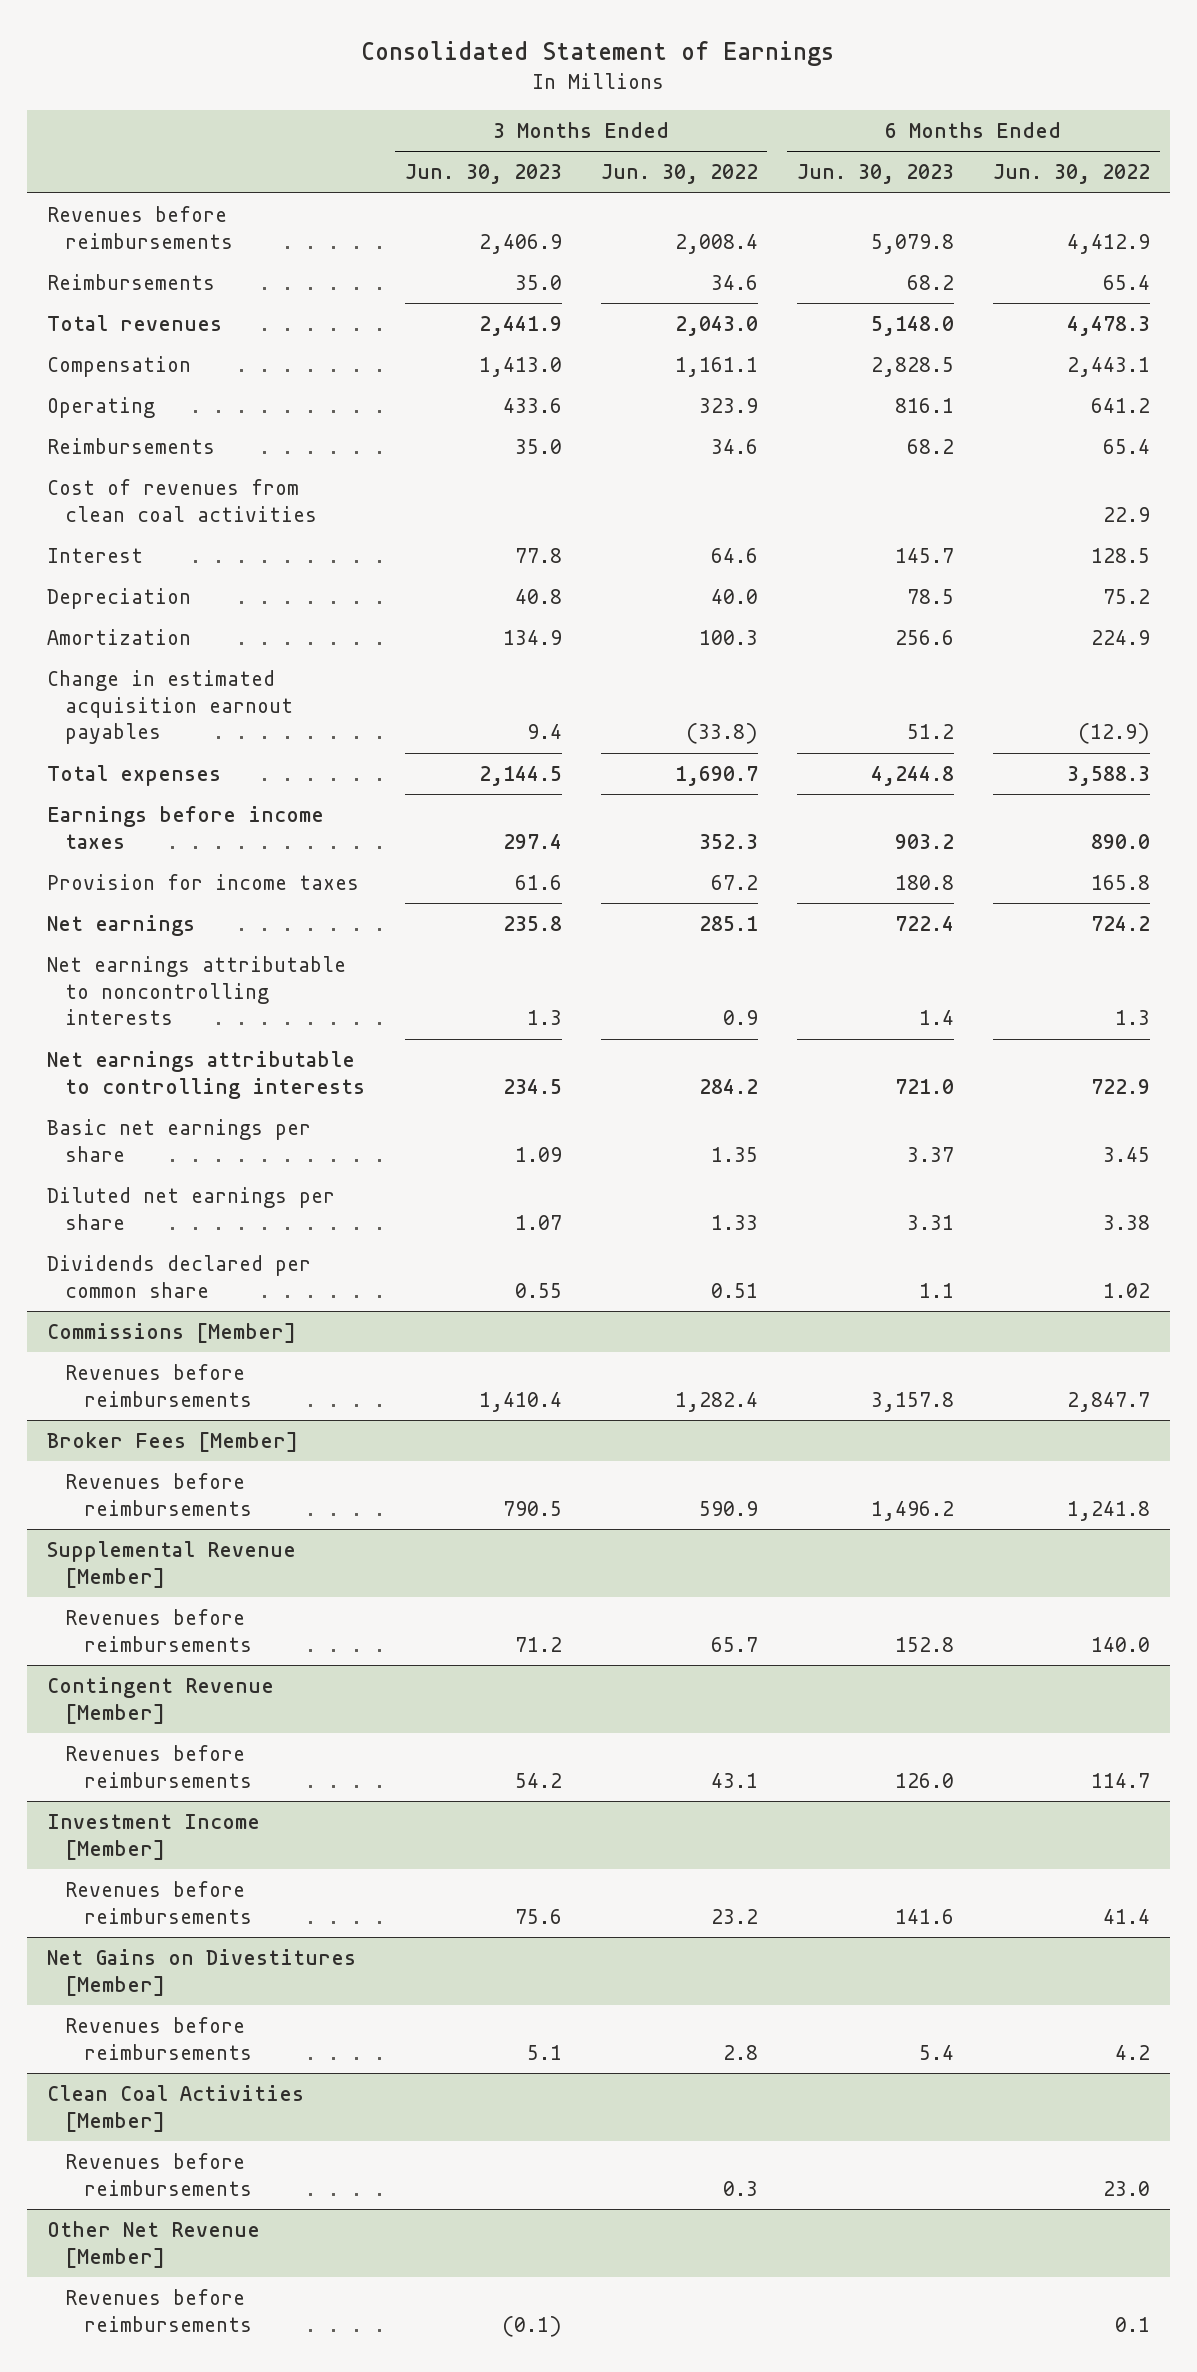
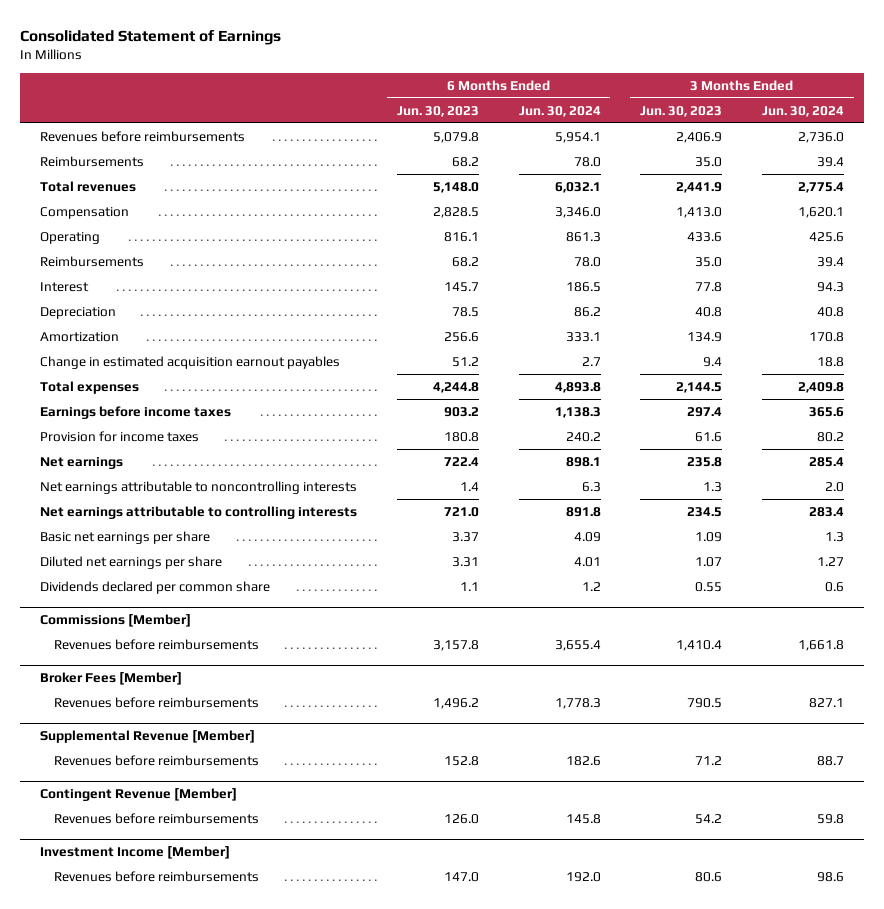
- | 3 Months Ended Jun. 30, 2023 | 3 Months Ended Jun. 30, 2022 | 6 Months Ended Jun. 30, 2023 | 6 Months Ended Jun. 30, 2022
+ | 6 Months Ended Jun. 30, 2023 | 6 Months Ended Jun. 30, 2024 | 3 Months Ended Jun. 30, 2023 | 3 Months Ended Jun. 30, 2024
- Cost of revenues from clean coal activities | | | | 22.9
@ Investment Income [Member]
- Revenues before reimbursements | 75.6 | 23.2 | 141.6 | 41.4
- Net Gains on Divestitures [Member]
- Revenues before reimbursements | 5.1 | 2.8 | 5.4 | 4.2
- Clean Coal Activities [Member]
- Revenues before reimbursements | | 0.3 | | 23.0
- Other Net Revenue [Member]
- Revenues before reimbursements | (0.1) | | | 0.1
@ Investment Income [Member]
+ Revenues before reimbursements | 147.0 | 192.0 | 80.6 | 98.6

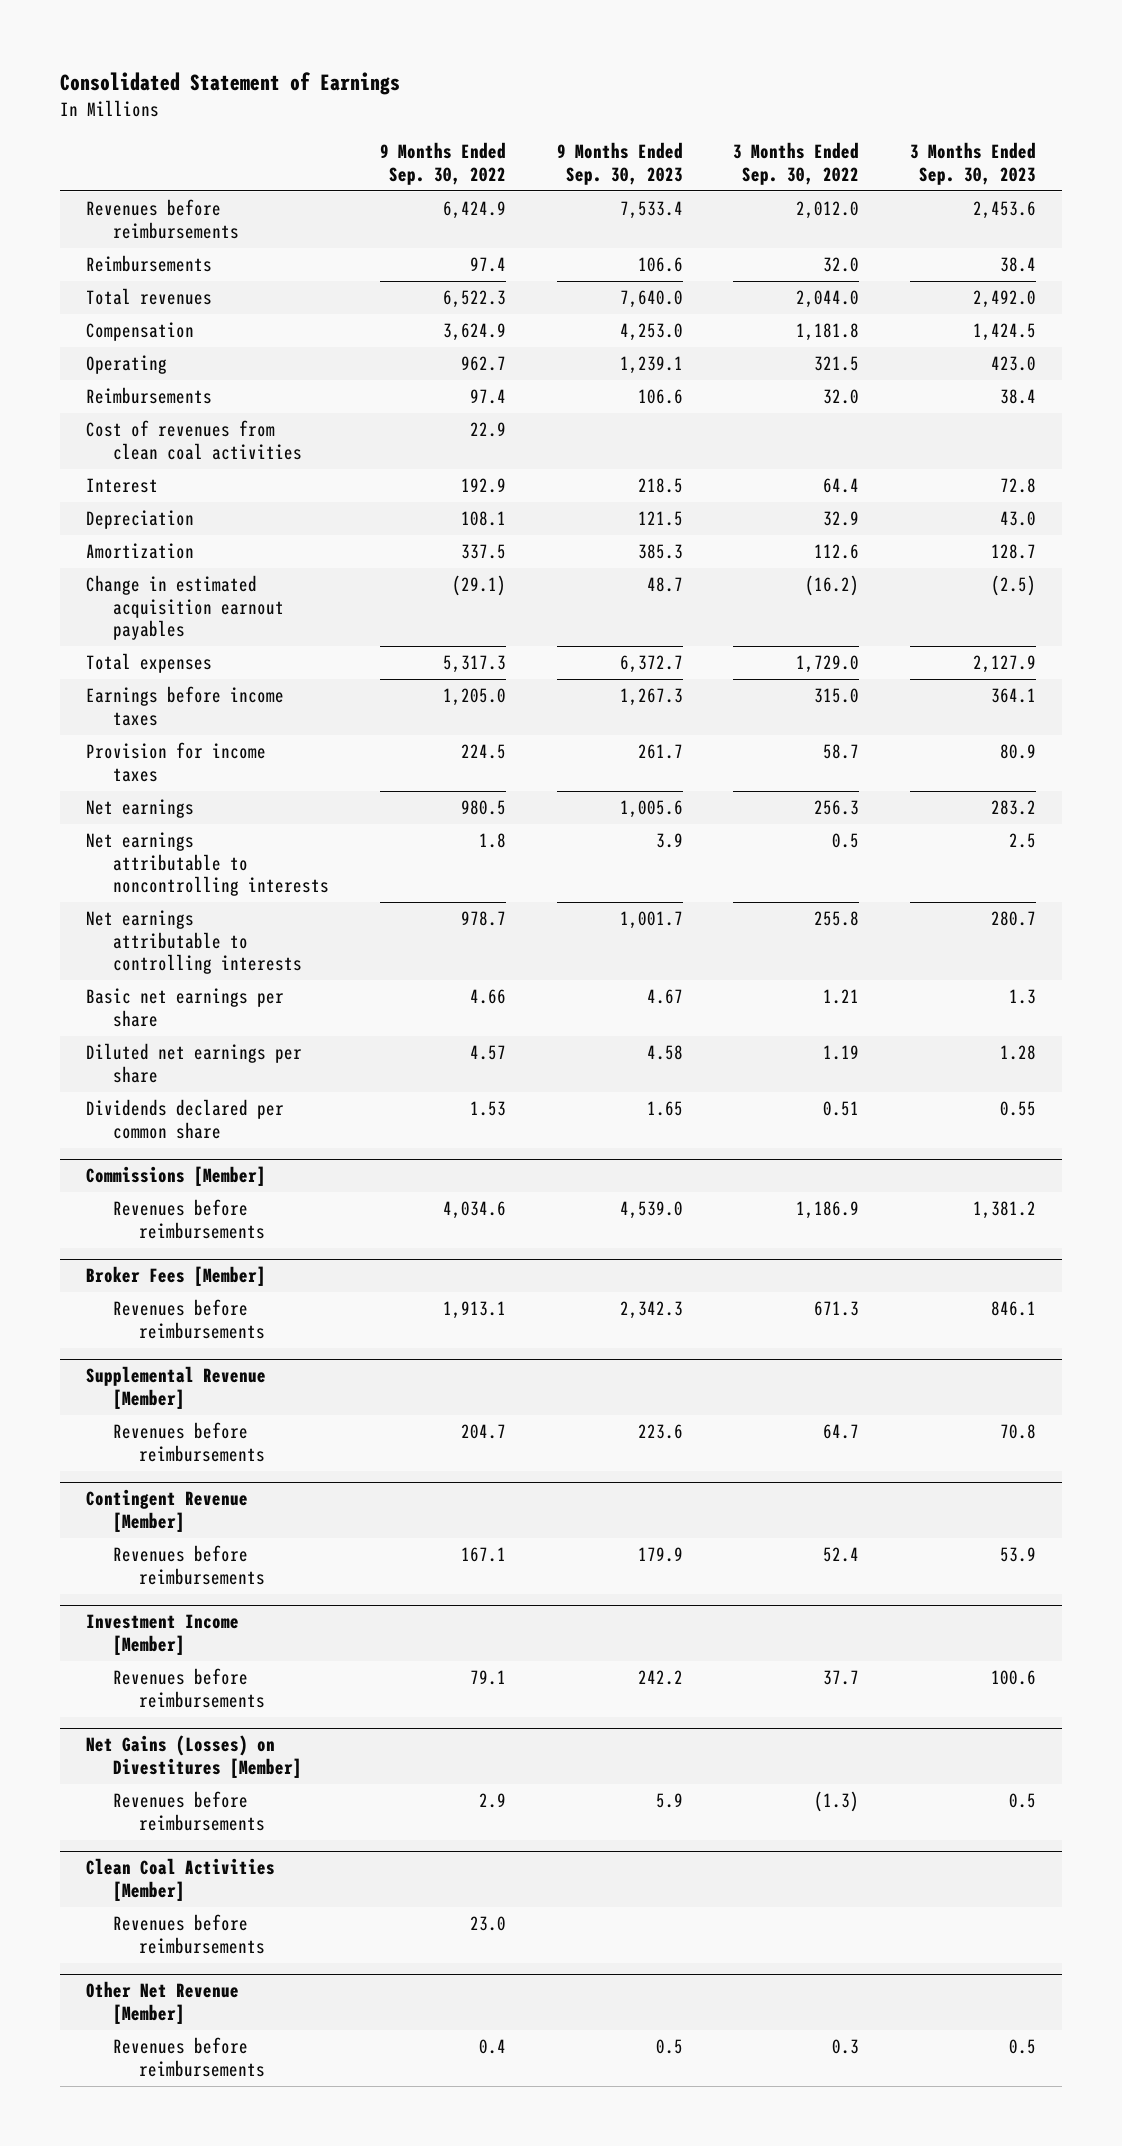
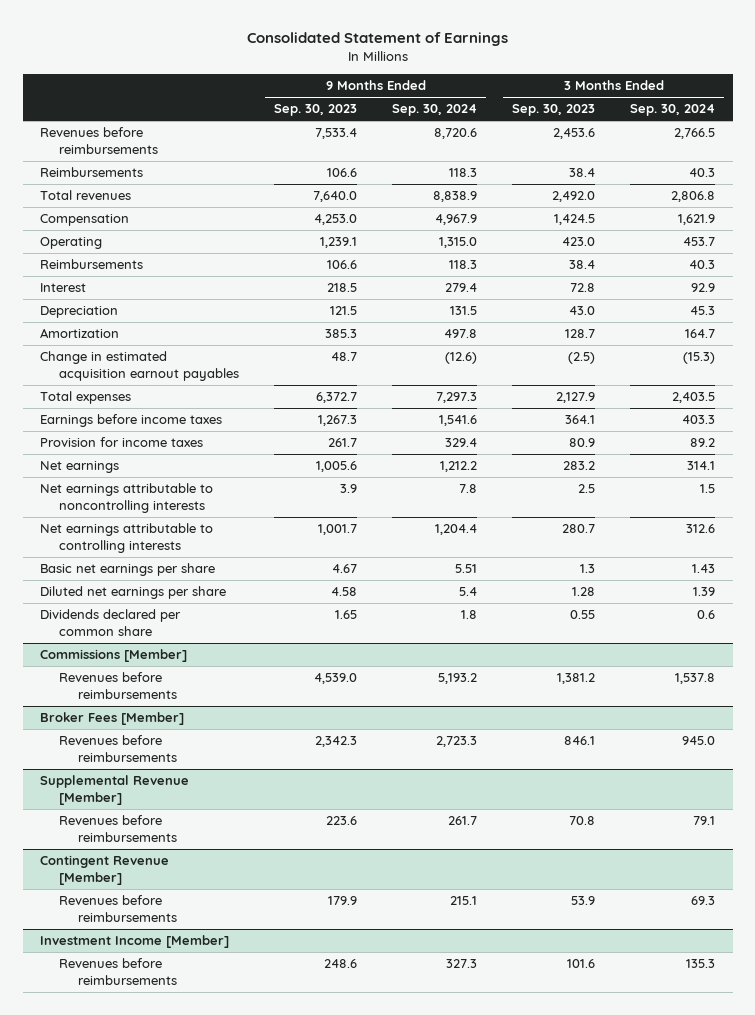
- | 9 Months Ended Sep. 30, 2022 | 9 Months Ended Sep. 30, 2023 | 3 Months Ended Sep. 30, 2022 | 3 Months Ended Sep. 30, 2023
+ | 9 Months Ended Sep. 30, 2023 | 9 Months Ended Sep. 30, 2024 | 3 Months Ended Sep. 30, 2023 | 3 Months Ended Sep. 30, 2024
- Cost of revenues from clean coal activities | 22.9 | | |
@ Investment Income [Member]
- Revenues before reimbursements | 79.1 | 242.2 | 37.7 | 100.6
- Net Gains (Losses) on Divestitures [Member]
- Revenues before reimbursements | 2.9 | 5.9 | (1.3) | 0.5
- Clean Coal Activities [Member]
- Revenues before reimbursements | 23.0 | | |
- Other Net Revenue [Member]
- Revenues before reimbursements | 0.4 | 0.5 | 0.3 | 0.5
@ Investment Income [Member]
+ Revenues before reimbursements | 248.6 | 327.3 | 101.6 | 135.3

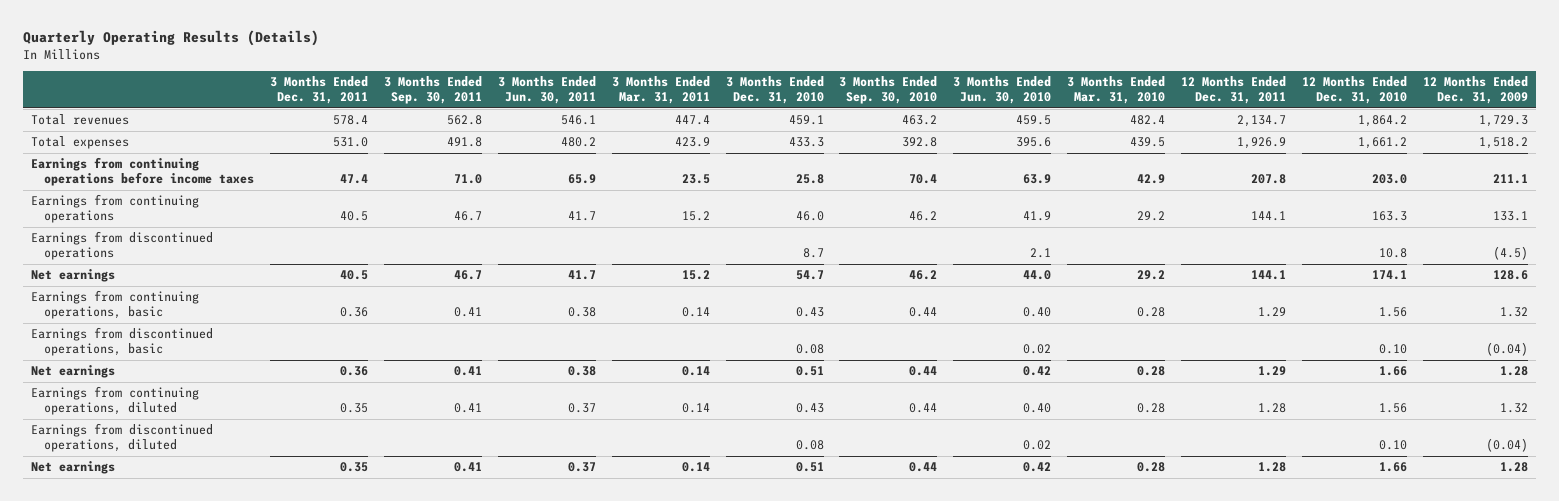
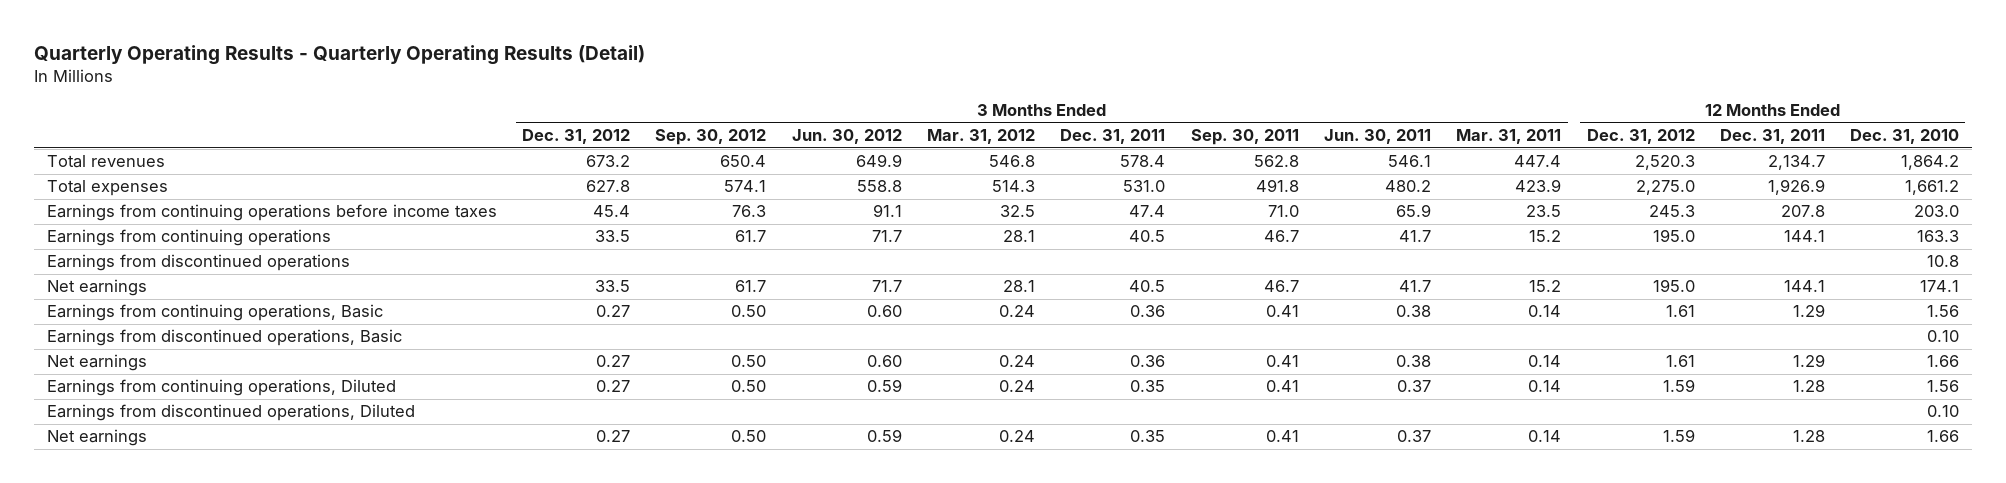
- Quarterly Operating Results (Details)
+ Quarterly Operating Results - Quarterly Operating Results (Detail)
- | 3 Months Ended Dec. 31, 2011 | 3 Months Ended Sep. 30, 2011 | 3 Months Ended Jun. 30, 2011 | 3 Months Ended Mar. 31, 2011 | 3 Months Ended Dec. 31, 2010 | 3 Months Ended Sep. 30, 2010 | 3 Months Ended Jun. 30, 2010 | 3 Months Ended Mar. 31, 2010 | 12 Months Ended Dec. 31, 2011 | 12 Months Ended Dec. 31, 2010 | 12 Months Ended Dec. 31, 2009
+ | 3 Months Ended Dec. 31, 2012 | 3 Months Ended Sep. 30, 2012 | 3 Months Ended Jun. 30, 2012 | 3 Months Ended Mar. 31, 2012 | 3 Months Ended Dec. 31, 2011 | 3 Months Ended Sep. 30, 2011 | 3 Months Ended Jun. 30, 2011 | 3 Months Ended Mar. 31, 2011 | 12 Months Ended Dec. 31, 2012 | 12 Months Ended Dec. 31, 2011 | 12 Months Ended Dec. 31, 2010
- Earnings from continuing operations, basic | 0.36 | 0.41 | 0.38 | 0.14 | 0.43 | 0.44 | 0.40 | 0.28 | 1.29 | 1.56 | 1.32
- Earnings from discontinued operations, basic | | | | | 0.08 | | 0.02 | | | 0.10 | (0.04)
+ Earnings from continuing operations, Basic | 0.27 | 0.50 | 0.60 | 0.24 | 0.36 | 0.41 | 0.38 | 0.14 | 1.61 | 1.29 | 1.56
+ Earnings from discontinued operations, Basic | | | | | | | | | | | 0.10
- Earnings from continuing operations, diluted | 0.35 | 0.41 | 0.37 | 0.14 | 0.43 | 0.44 | 0.40 | 0.28 | 1.28 | 1.56 | 1.32
- Earnings from discontinued operations, diluted | | | | | 0.08 | | 0.02 | | | 0.10 | (0.04)
+ Earnings from continuing operations, Diluted | 0.27 | 0.50 | 0.59 | 0.24 | 0.35 | 0.41 | 0.37 | 0.14 | 1.59 | 1.28 | 1.56
+ Earnings from discontinued operations, Diluted | | | | | | | | | | | 0.10

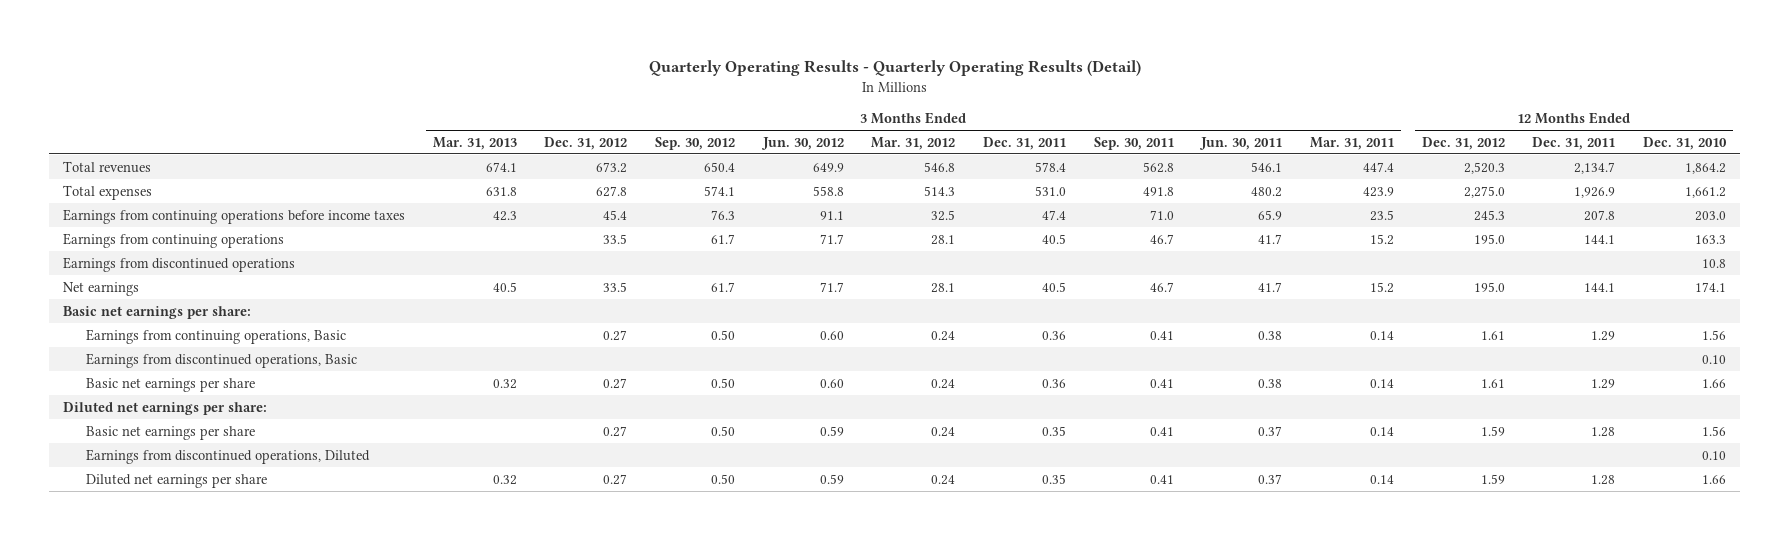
- | 3 Months Ended Dec. 31, 2012 | 3 Months Ended Sep. 30, 2012 | 3 Months Ended Jun. 30, 2012 | 3 Months Ended Mar. 31, 2012 | 3 Months Ended Dec. 31, 2011 | 3 Months Ended Sep. 30, 2011 | 3 Months Ended Jun. 30, 2011 | 3 Months Ended Mar. 31, 2011 | 12 Months Ended Dec. 31, 2012 | 12 Months Ended Dec. 31, 2011 | 12 Months Ended Dec. 31, 2010
+ | 3 Months Ended Mar. 31, 2013 | 3 Months Ended Dec. 31, 2012 | 3 Months Ended Sep. 30, 2012 | 3 Months Ended Jun. 30, 2012 | 3 Months Ended Mar. 31, 2012 | 3 Months Ended Dec. 31, 2011 | 3 Months Ended Sep. 30, 2011 | 3 Months Ended Jun. 30, 2011 | 3 Months Ended Mar. 31, 2011 | 12 Months Ended Dec. 31, 2012 | 12 Months Ended Dec. 31, 2011 | 12 Months Ended Dec. 31, 2010
+ Basic net earnings per share:
- Net earnings | 0.27 | 0.50 | 0.60 | 0.24 | 0.36 | 0.41 | 0.38 | 0.14 | 1.61 | 1.29 | 1.66
- Earnings from continuing operations, Diluted | 0.27 | 0.50 | 0.59 | 0.24 | 0.35 | 0.41 | 0.37 | 0.14 | 1.59 | 1.28 | 1.56
+ Basic net earnings per share | 0.32 | 0.27 | 0.50 | 0.60 | 0.24 | 0.36 | 0.41 | 0.38 | 0.14 | 1.61 | 1.29 | 1.66
+ Diluted net earnings per share:
+ Basic net earnings per share | | 0.27 | 0.50 | 0.59 | 0.24 | 0.35 | 0.41 | 0.37 | 0.14 | 1.59 | 1.28 | 1.56
- Net earnings | 0.27 | 0.50 | 0.59 | 0.24 | 0.35 | 0.41 | 0.37 | 0.14 | 1.59 | 1.28 | 1.66
+ Diluted net earnings per share | 0.32 | 0.27 | 0.50 | 0.59 | 0.24 | 0.35 | 0.41 | 0.37 | 0.14 | 1.59 | 1.28 | 1.66

